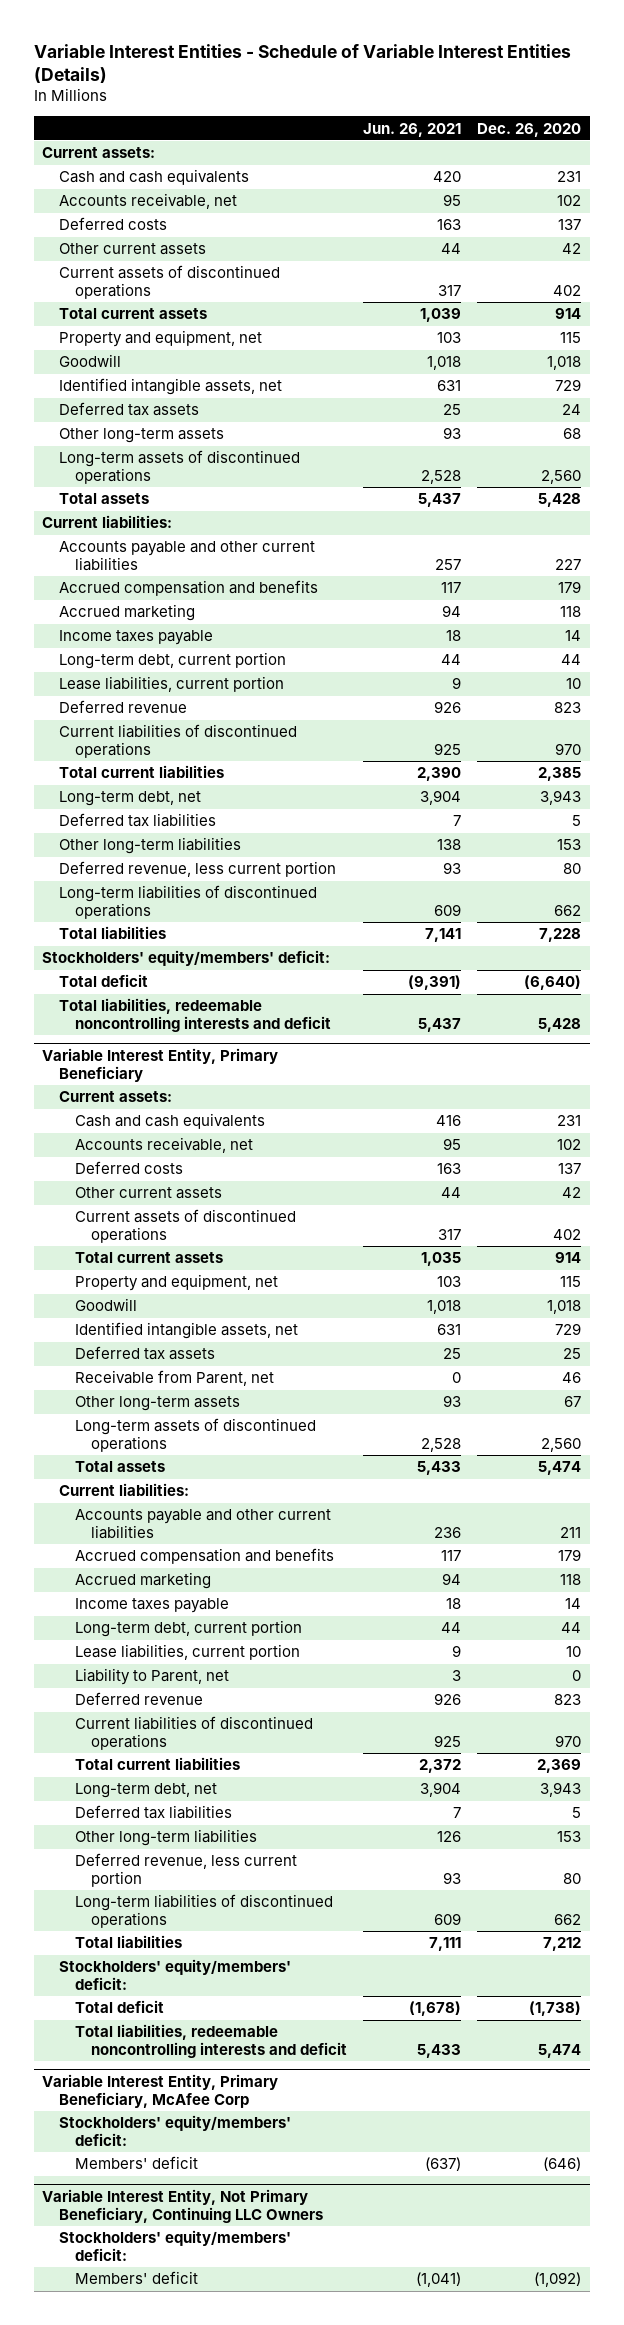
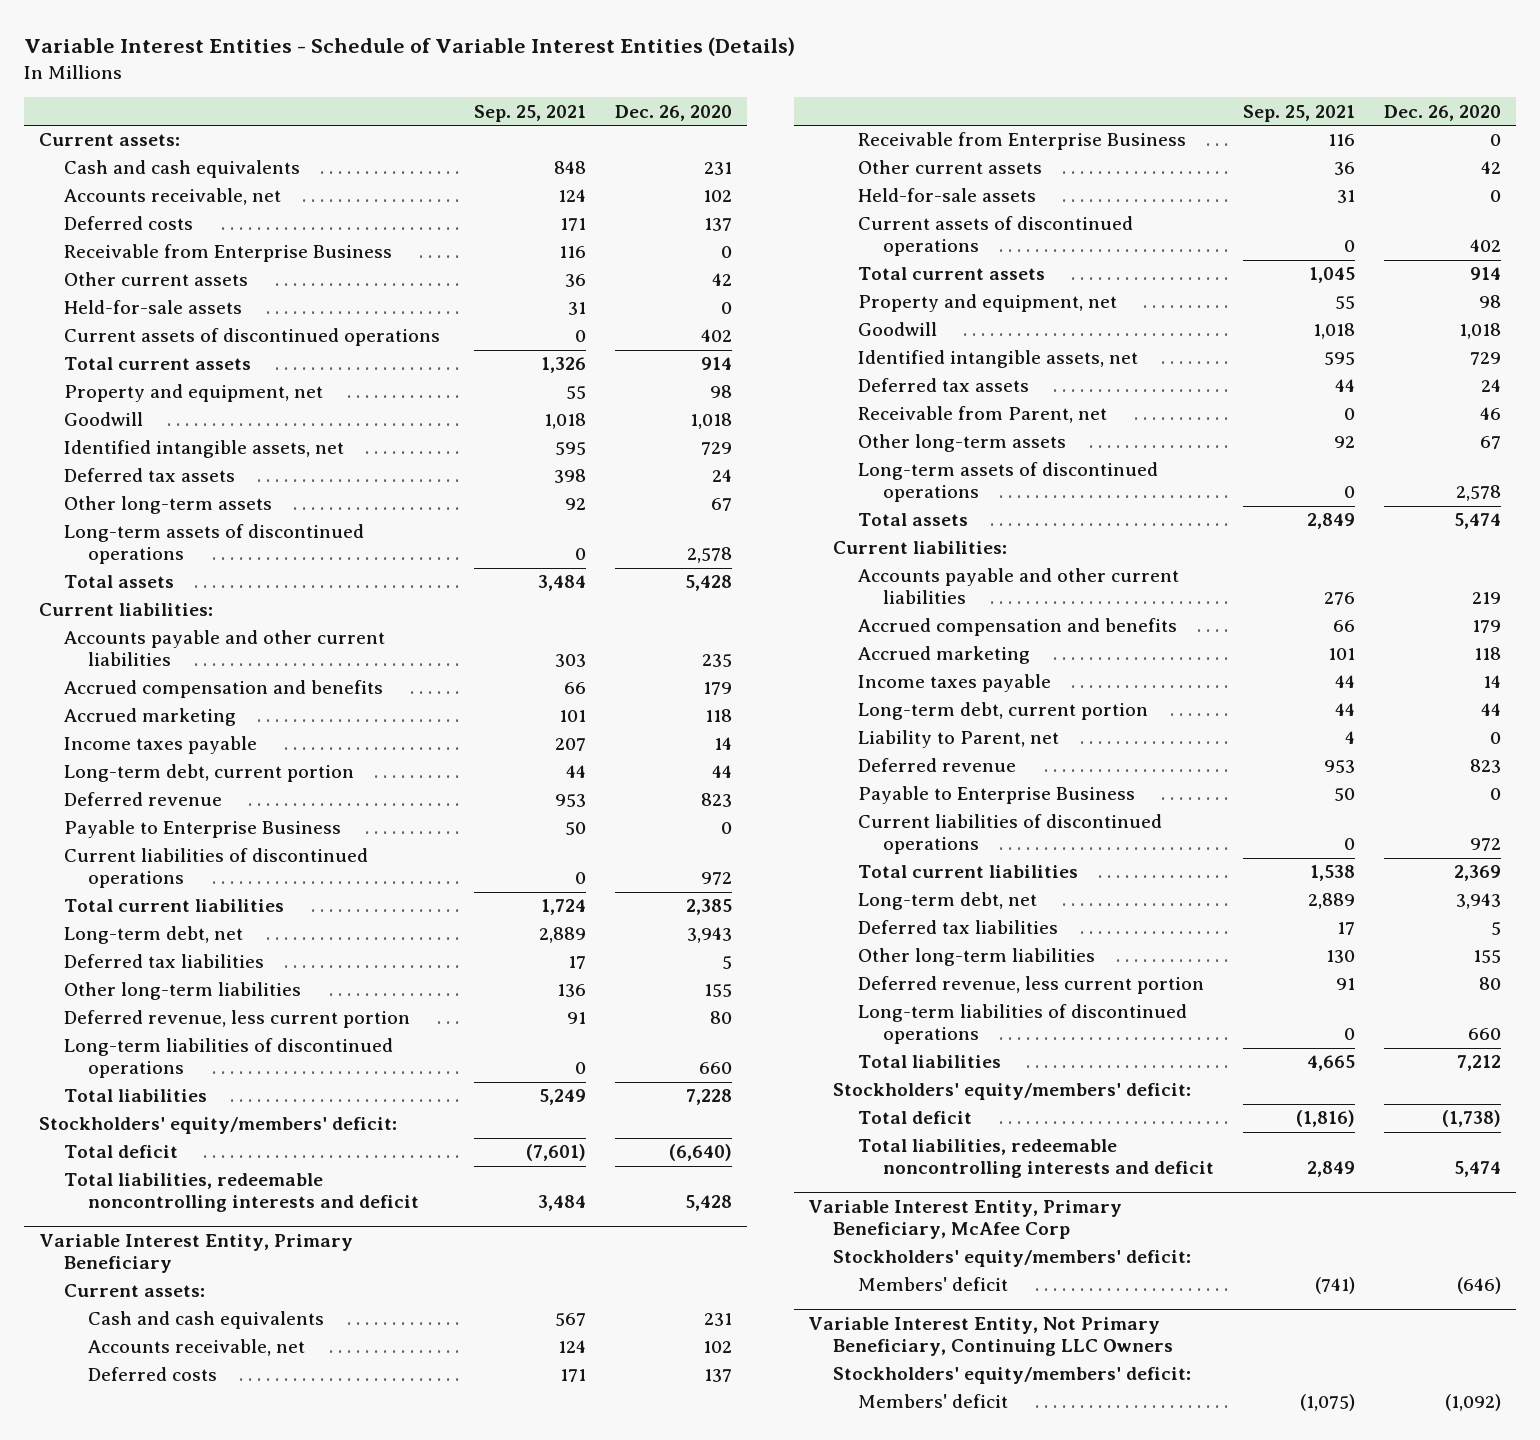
- | Jun. 26, 2021 | Dec. 26, 2020
+ | Sep. 25, 2021 | Dec. 26, 2020
+ Receivable from Enterprise Business | 116 | 0
+ Held-for-sale assets | 31 | 0
- Property and equipment, net | 103 | 115
+ Property and equipment, net | 55 | 98
- Other long-term assets | 93 | 68
- Long-term assets of discontinued operations | 2,528 | 2,560
+ Other long-term assets | 92 | 67
+ Long-term assets of discontinued operations | 0 | 2,578
- Accounts payable and other current liabilities | 257 | 227
+ Accounts payable and other current liabilities | 303 | 235
- Lease liabilities, current portion | 9 | 10
- Current liabilities of discontinued operations | 925 | 970
+ Payable to Enterprise Business | 50 | 0
+ Current liabilities of discontinued operations | 0 | 972
- Other long-term liabilities | 138 | 153
+ Other long-term liabilities | 136 | 155
- Long-term liabilities of discontinued operations | 609 | 662
+ Long-term liabilities of discontinued operations | 0 | 660
@ Variable Interest Entity, Primary Beneficiary
+ Receivable from Enterprise Business | 116 | 0
+ Held-for-sale assets | 31 | 0
- Property and equipment, net | 103 | 115
+ Property and equipment, net | 55 | 98
- Deferred tax assets | 25 | 25
+ Deferred tax assets | 44 | 24
- Long-term assets of discontinued operations | 2,528 | 2,560
+ Long-term assets of discontinued operations | 0 | 2,578
- Accounts payable and other current liabilities | 236 | 211
+ Accounts payable and other current liabilities | 276 | 219
- Lease liabilities, current portion | 9 | 10
- Current liabilities of discontinued operations | 925 | 970
+ Payable to Enterprise Business | 50 | 0
+ Current liabilities of discontinued operations | 0 | 972
- Other long-term liabilities | 126 | 153
+ Other long-term liabilities | 130 | 155
- Long-term liabilities of discontinued operations | 609 | 662
+ Long-term liabilities of discontinued operations | 0 | 660

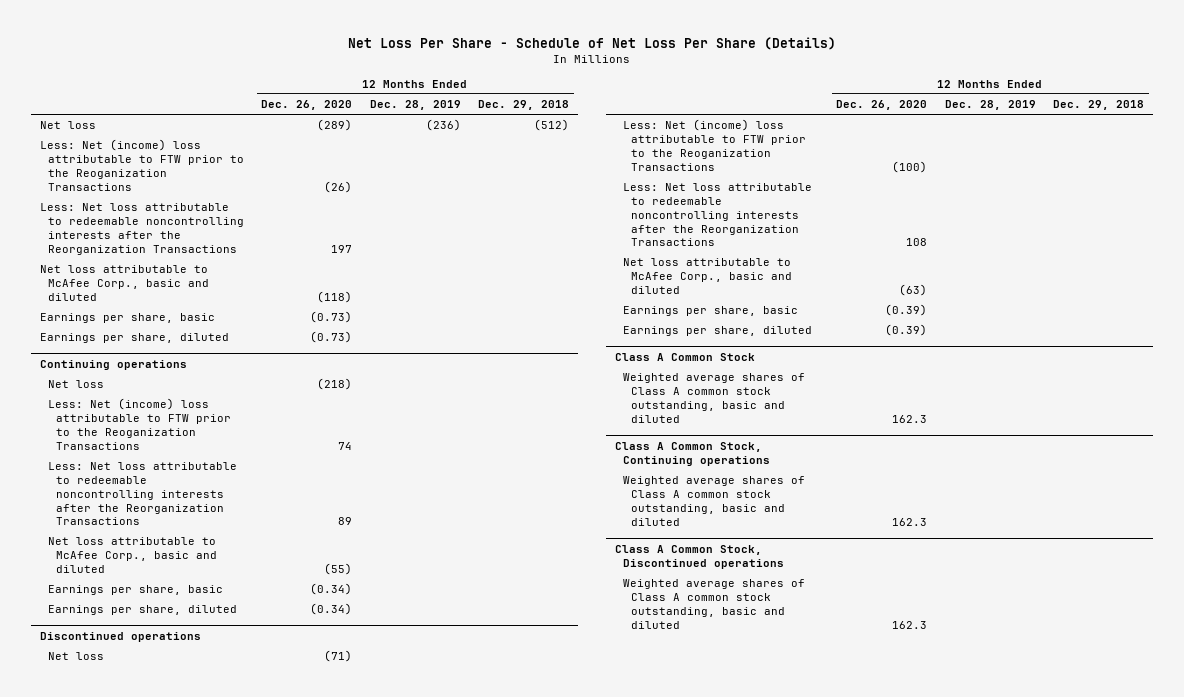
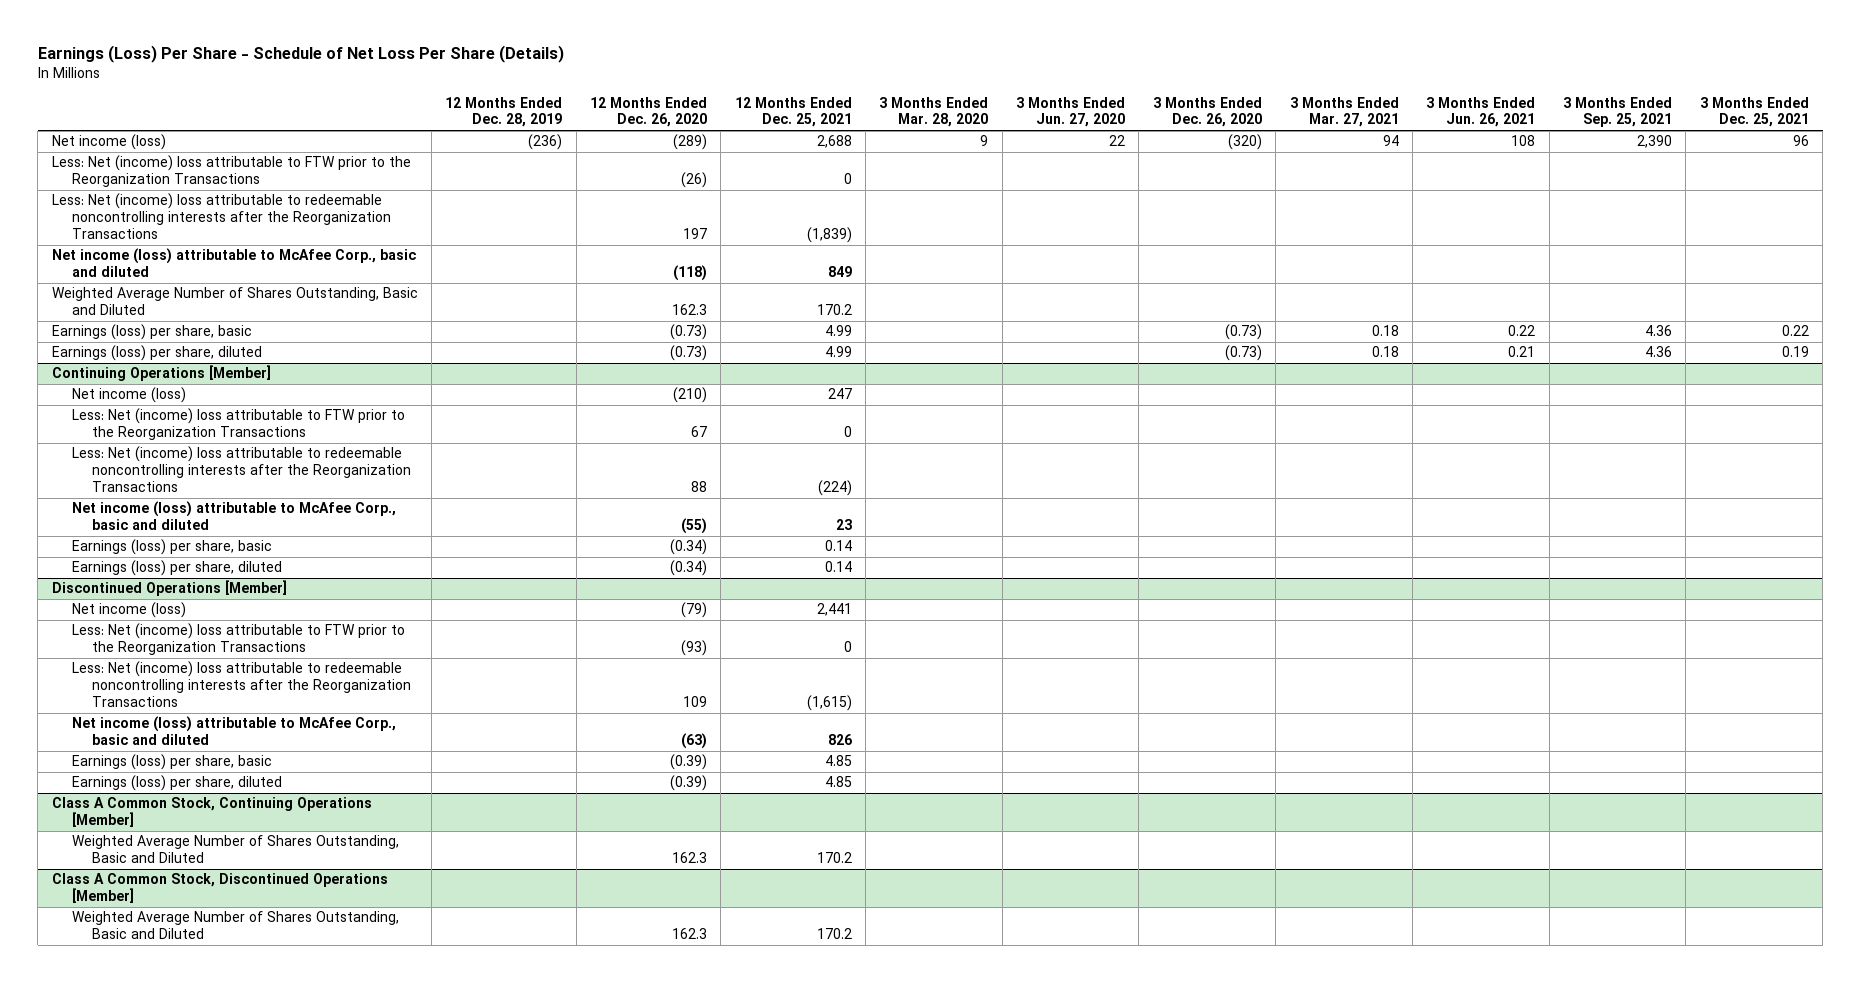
- Net Loss Per Share - Schedule of Net Loss Per Share (Details)
+ Earnings (Loss) Per Share - Schedule of Net Loss Per Share (Details)
- | 12 Months Ended Dec. 26, 2020 | 12 Months Ended Dec. 28, 2019 | 12 Months Ended Dec. 29, 2018
+ | 12 Months Ended Dec. 28, 2019 | 12 Months Ended Dec. 26, 2020 | 12 Months Ended Dec. 25, 2021 | 3 Months Ended Mar. 28, 2020 | 3 Months Ended Jun. 27, 2020 | 3 Months Ended Dec. 26, 2020 | 3 Months Ended Mar. 27, 2021 | 3 Months Ended Jun. 26, 2021 | 3 Months Ended Sep. 25, 2021 | 3 Months Ended Dec. 25, 2021
- Net loss | (289) | (236) | (512)
- Less: Net (income) loss attributable to FTW prior to the Reoganization Transactions | (26) | |
- Less: Net loss attributable to redeemable noncontrolling interests after the Reorganization Transactions | 197 | |
- Net loss attributable to McAfee Corp., basic and diluted | (118) | |
- Earnings per share, basic | (0.73) | |
- Earnings per share, diluted | (0.73) | |
- Continuing operations
- Net loss | (218) | |
- Less: Net (income) loss attributable to FTW prior to the Reoganization Transactions | 74 | |
- Less: Net loss attributable to redeemable noncontrolling interests after the Reorganization Transactions | 89 | |
- Net loss attributable to McAfee Corp., basic and diluted | (55) | |
- Earnings per share, basic | (0.34) | |
- Earnings per share, diluted | (0.34) | |
- Discontinued operations
- Net loss | (71) | |
- Less: Net (income) loss attributable to FTW prior to the Reoganization Transactions | (100) | |
- Less: Net loss attributable to redeemable noncontrolling interests after the Reorganization Transactions | 108 | |
- Net loss attributable to McAfee Corp., basic and diluted | (63) | |
- Earnings per share, basic | (0.39) | |
- Earnings per share, diluted | (0.39) | |
- Class A Common Stock
- Weighted average shares of Class A common stock outstanding, basic and diluted | 162.3 | |
- Class A Common Stock, Continuing operations
- Weighted average shares of Class A common stock outstanding, basic and diluted | 162.3 | |
- Class A Common Stock, Discontinued operations
- Weighted average shares of Class A common stock outstanding, basic and diluted | 162.3 | |
+ Net income (loss) | (236) | (289) | 2,688 | 9 | 22 | (320) | 94 | 108 | 2,390 | 96
+ Less: Net (income) loss attributable to FTW prior to the Reorganization Transactions | | (26) | 0 | | | | | | |
+ Less: Net (income) loss attributable to redeemable noncontrolling interests after the Reorganization Transactions | | 197 | (1,839) | | | | | | |
+ Net income (loss) attributable to McAfee Corp., basic and diluted | | (118) | 849 | | | | | | |
+ Weighted Average Number of Shares Outstanding, Basic and Diluted | | 162.3 | 170.2 | | | | | | |
+ Earnings (loss) per share, basic | | (0.73) | 4.99 | | | (0.73) | 0.18 | 0.22 | 4.36 | 0.22
+ Earnings (loss) per share, diluted | | (0.73) | 4.99 | | | (0.73) | 0.18 | 0.21 | 4.36 | 0.19
+ Continuing Operations [Member]
+ Net income (loss) | | (210) | 247 | | | | | | |
+ Less: Net (income) loss attributable to FTW prior to the Reorganization Transactions | | 67 | 0 | | | | | | |
+ Less: Net (income) loss attributable to redeemable noncontrolling interests after the Reorganization Transactions | | 88 | (224) | | | | | | |
+ Net income (loss) attributable to McAfee Corp., basic and diluted | | (55) | 23 | | | | | | |
+ Earnings (loss) per share, basic | | (0.34) | 0.14 | | | | | | |
+ Earnings (loss) per share, diluted | | (0.34) | 0.14 | | | | | | |
+ Discontinued Operations [Member]
+ Net income (loss) | | (79) | 2,441 | | | | | | |
+ Less: Net (income) loss attributable to FTW prior to the Reorganization Transactions | | (93) | 0 | | | | | | |
+ Less: Net (income) loss attributable to redeemable noncontrolling interests after the Reorganization Transactions | | 109 | (1,615) | | | | | | |
+ Net income (loss) attributable to McAfee Corp., basic and diluted | | (63) | 826 | | | | | | |
+ Earnings (loss) per share, basic | | (0.39) | 4.85 | | | | | | |
+ Earnings (loss) per share, diluted | | (0.39) | 4.85 | | | | | | |
+ Class A Common Stock, Continuing Operations [Member]
+ Weighted Average Number of Shares Outstanding, Basic and Diluted | | 162.3 | 170.2 | | | | | | |
+ Class A Common Stock, Discontinued Operations [Member]
+ Weighted Average Number of Shares Outstanding, Basic and Diluted | | 162.3 | 170.2 | | | | | | |

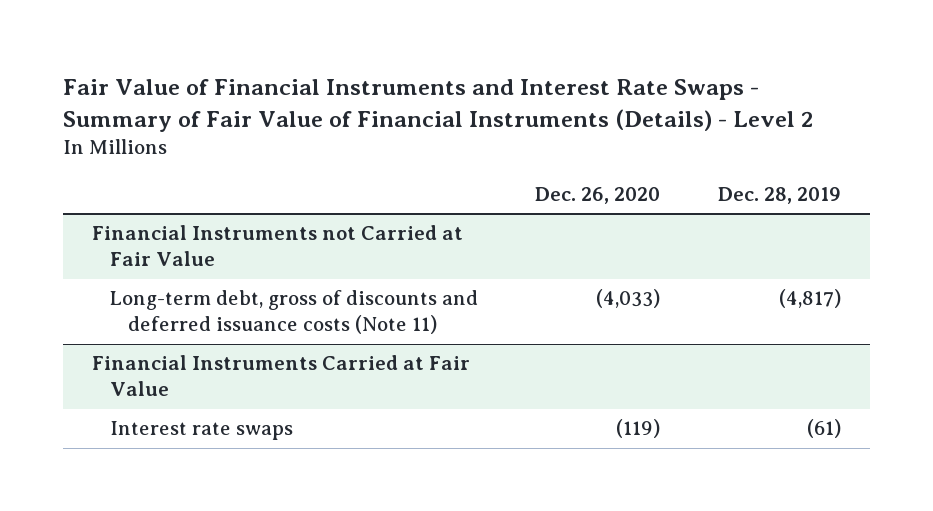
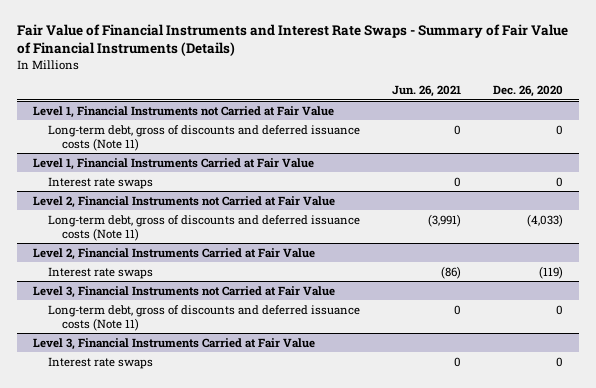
- Fair Value of Financial Instruments and Interest Rate Swaps - Summary of Fair Value of Financial Instruments (Details) - Level 2
+ Fair Value of Financial Instruments and Interest Rate Swaps - Summary of Fair Value of Financial Instruments (Details)
- | Dec. 26, 2020 | Dec. 28, 2019
+ | Jun. 26, 2021 | Dec. 26, 2020
- Financial Instruments not Carried at Fair Value
+ Level 1, Financial Instruments not Carried at Fair Value
+ Long-term debt, gross of discounts and deferred issuance costs (Note 11) | 0 | 0
+ Level 1, Financial Instruments Carried at Fair Value
+ Interest rate swaps | 0 | 0
+ Level 2, Financial Instruments not Carried at Fair Value
- Financial Instruments Carried at Fair Value
+ Level 2, Financial Instruments Carried at Fair Value
+ Level 3, Financial Instruments not Carried at Fair Value
+ Long-term debt, gross of discounts and deferred issuance costs (Note 11) | 0 | 0
+ Level 3, Financial Instruments Carried at Fair Value
+ Interest rate swaps | 0 | 0

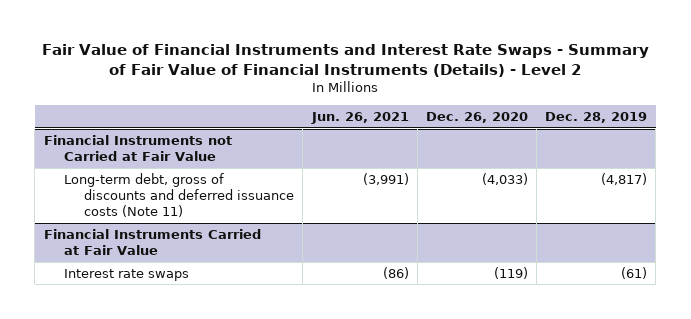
- Fair Value of Financial Instruments and Interest Rate Swaps - Summary of Fair Value of Financial Instruments (Details)
+ Fair Value of Financial Instruments and Interest Rate Swaps - Summary of Fair Value of Financial Instruments (Details) - Level 2
- | Jun. 26, 2021 | Dec. 26, 2020
+ | Jun. 26, 2021 | Dec. 26, 2020 | Dec. 28, 2019
- Level 1, Financial Instruments not Carried at Fair Value
- Long-term debt, gross of discounts and deferred issuance costs (Note 11) | 0 | 0
- Level 1, Financial Instruments Carried at Fair Value
- Interest rate swaps | 0 | 0
- Level 2, Financial Instruments not Carried at Fair Value
+ Financial Instruments not Carried at Fair Value
- Level 2, Financial Instruments Carried at Fair Value
+ Financial Instruments Carried at Fair Value
- Level 3, Financial Instruments not Carried at Fair Value
- Long-term debt, gross of discounts and deferred issuance costs (Note 11) | 0 | 0
- Level 3, Financial Instruments Carried at Fair Value
- Interest rate swaps | 0 | 0

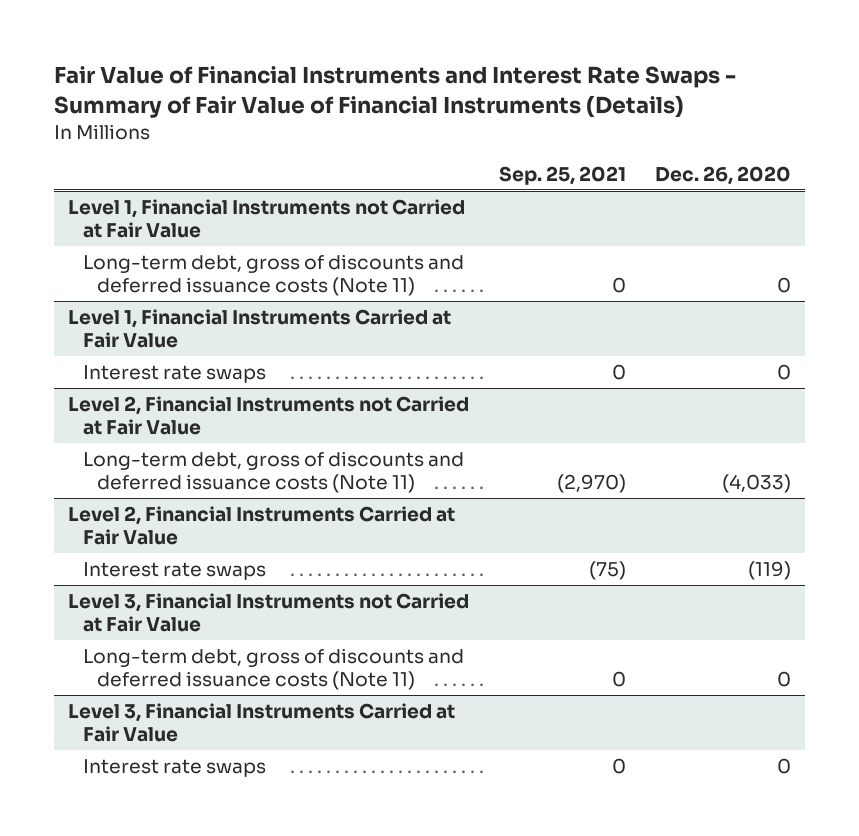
- Fair Value of Financial Instruments and Interest Rate Swaps - Summary of Fair Value of Financial Instruments (Details) - Level 2
+ Fair Value of Financial Instruments and Interest Rate Swaps - Summary of Fair Value of Financial Instruments (Details)
- | Jun. 26, 2021 | Dec. 26, 2020 | Dec. 28, 2019
+ | Sep. 25, 2021 | Dec. 26, 2020
- Financial Instruments not Carried at Fair Value
+ Level 1, Financial Instruments not Carried at Fair Value
+ Long-term debt, gross of discounts and deferred issuance costs (Note 11) | 0 | 0
+ Level 1, Financial Instruments Carried at Fair Value
+ Interest rate swaps | 0 | 0
+ Level 2, Financial Instruments not Carried at Fair Value
- Financial Instruments Carried at Fair Value
+ Level 2, Financial Instruments Carried at Fair Value
+ Level 3, Financial Instruments not Carried at Fair Value
+ Long-term debt, gross of discounts and deferred issuance costs (Note 11) | 0 | 0
+ Level 3, Financial Instruments Carried at Fair Value
+ Interest rate swaps | 0 | 0

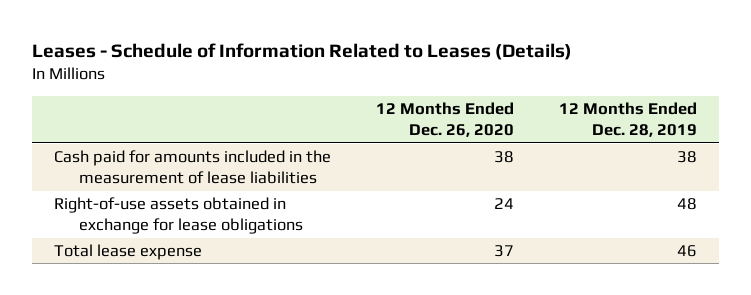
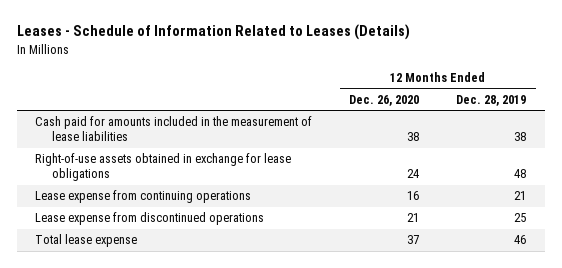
+ Lease expense from continuing operations | 16 | 21
+ Lease expense from discontinued operations | 21 | 25

